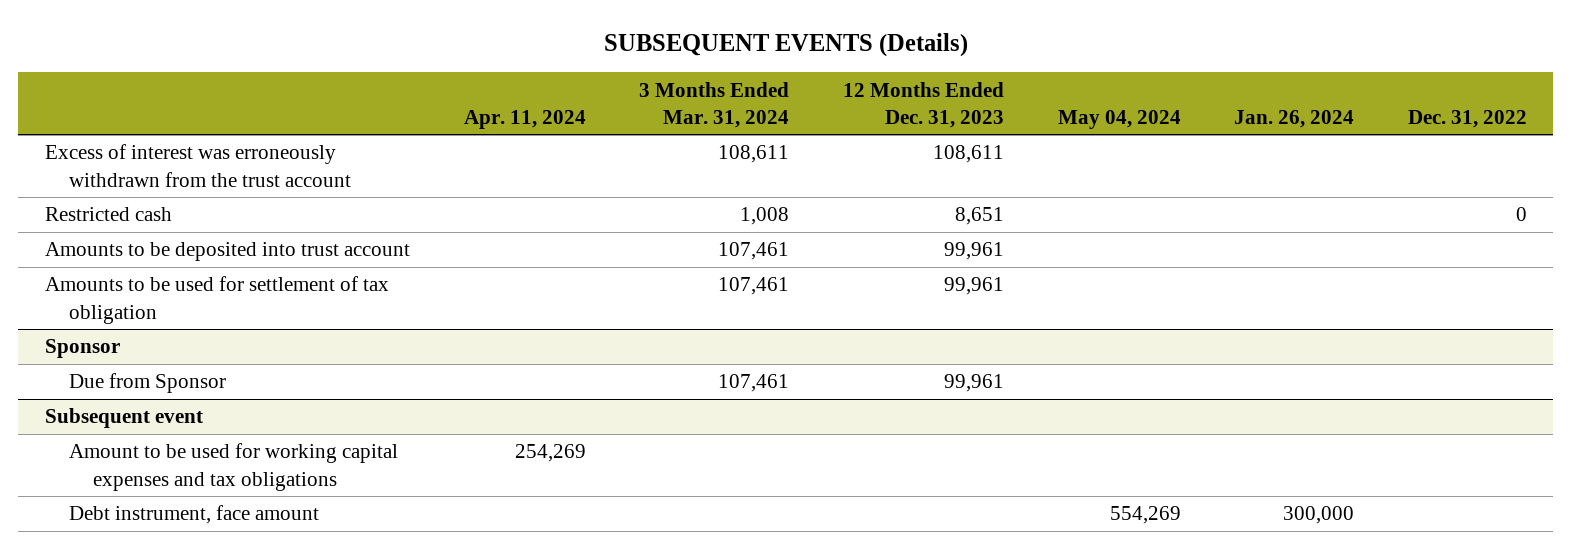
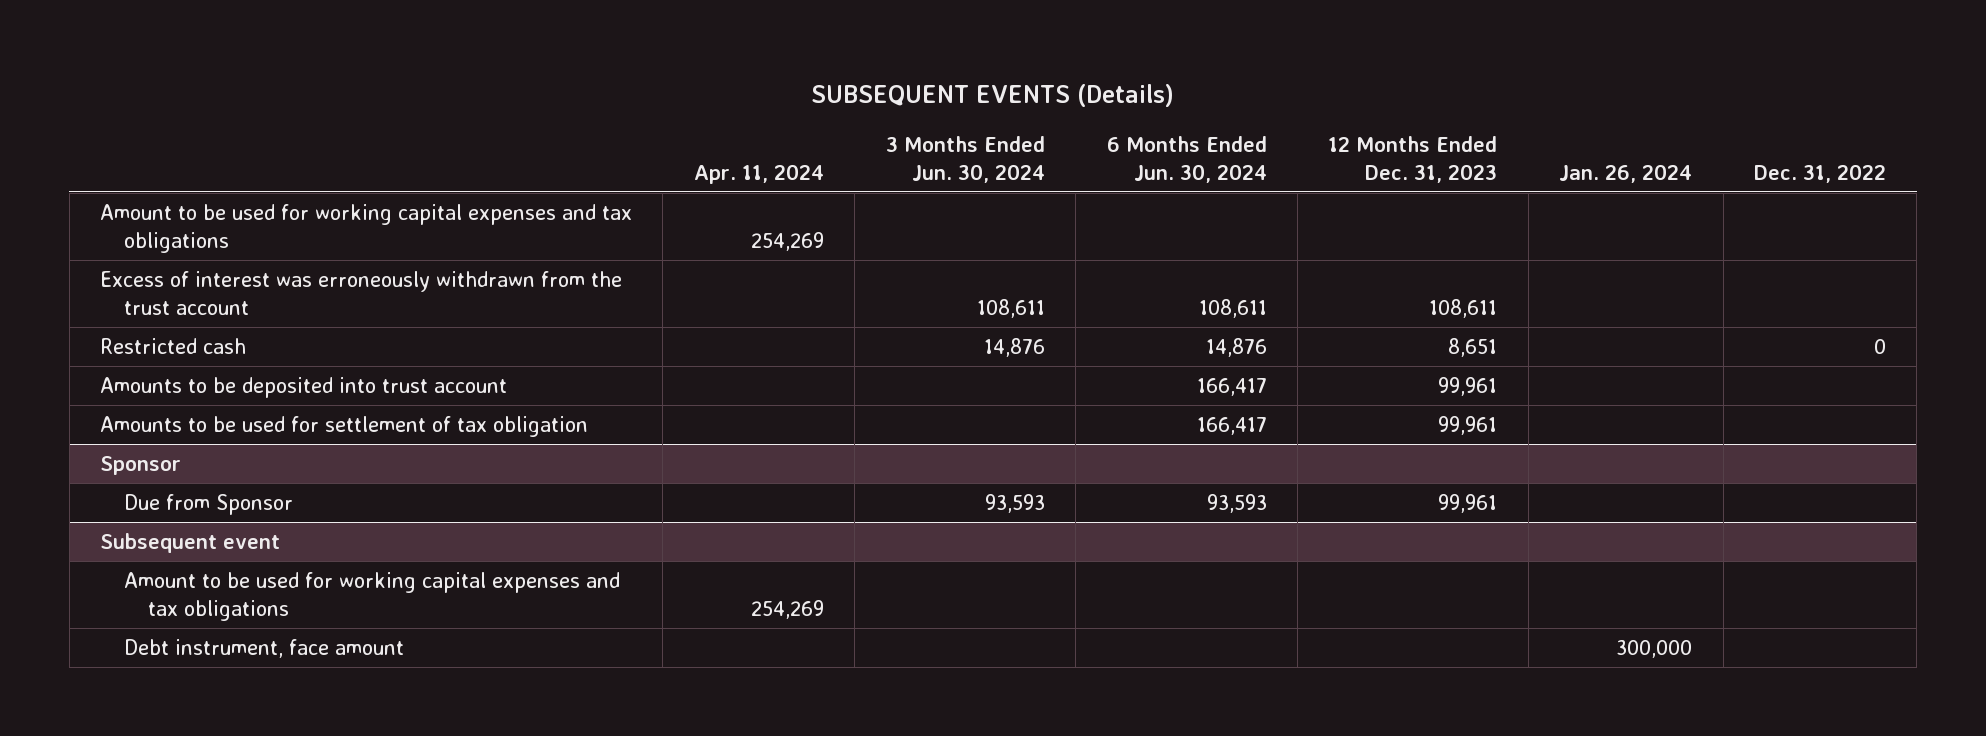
- | Apr. 11, 2024 | 3 Months Ended Mar. 31, 2024 | 12 Months Ended Dec. 31, 2023 | May 04, 2024 | Jan. 26, 2024 | Dec. 31, 2022
+ | Apr. 11, 2024 | 3 Months Ended Jun. 30, 2024 | 6 Months Ended Jun. 30, 2024 | 12 Months Ended Dec. 31, 2023 | Jan. 26, 2024 | Dec. 31, 2022
+ Amount to be used for working capital expenses and tax obligations | 254,269 | | | | |

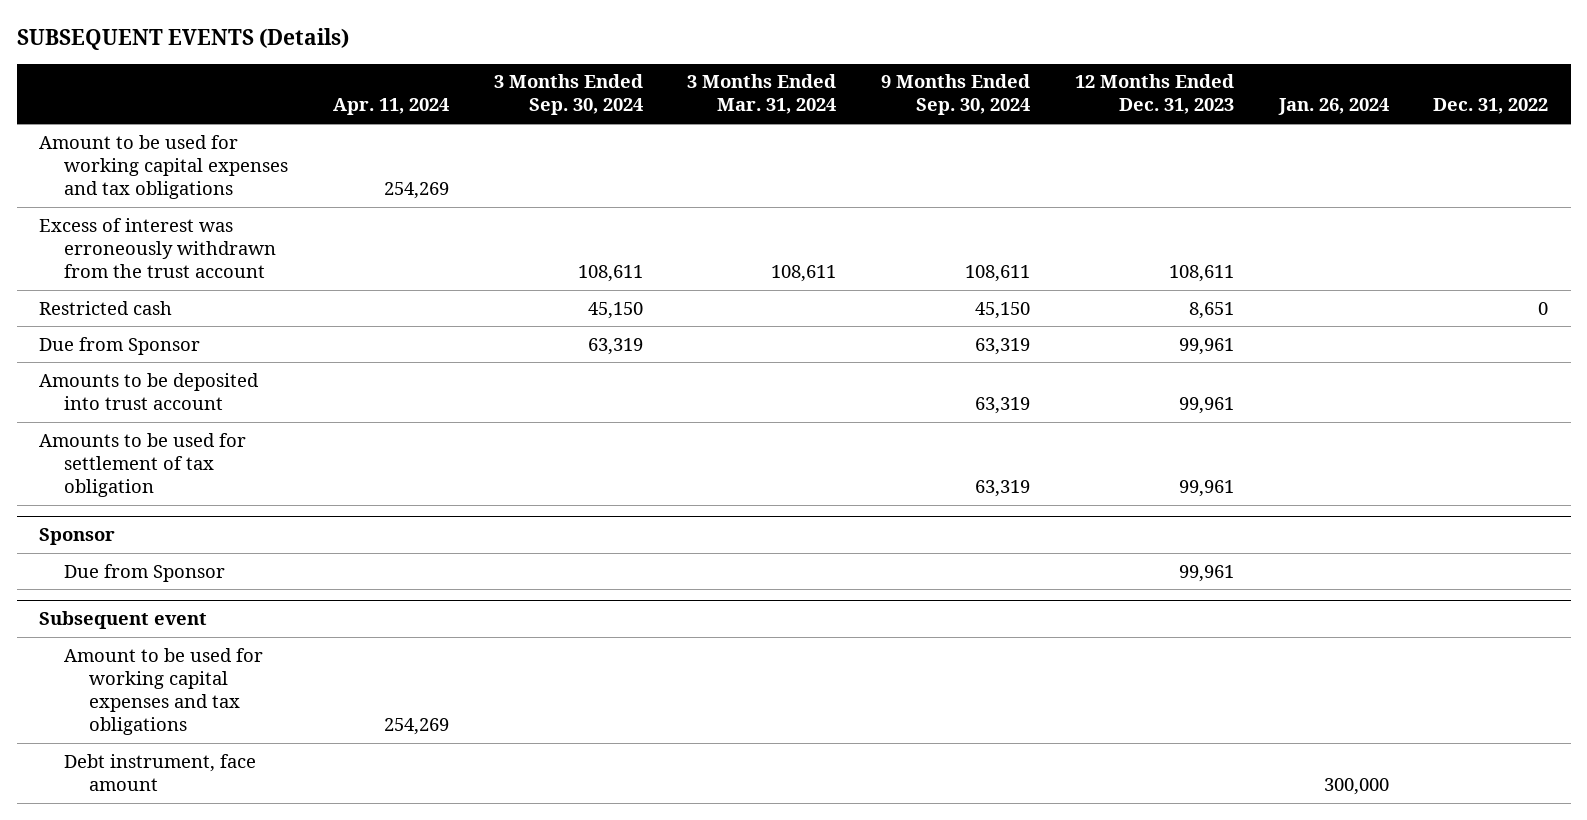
- | Apr. 11, 2024 | 3 Months Ended Jun. 30, 2024 | 6 Months Ended Jun. 30, 2024 | 12 Months Ended Dec. 31, 2023 | Jan. 26, 2024 | Dec. 31, 2022
+ | Apr. 11, 2024 | 3 Months Ended Sep. 30, 2024 | 3 Months Ended Mar. 31, 2024 | 9 Months Ended Sep. 30, 2024 | 12 Months Ended Dec. 31, 2023 | Jan. 26, 2024 | Dec. 31, 2022
+ Due from Sponsor | | 63,319 | | 63,319 | 99,961 | |

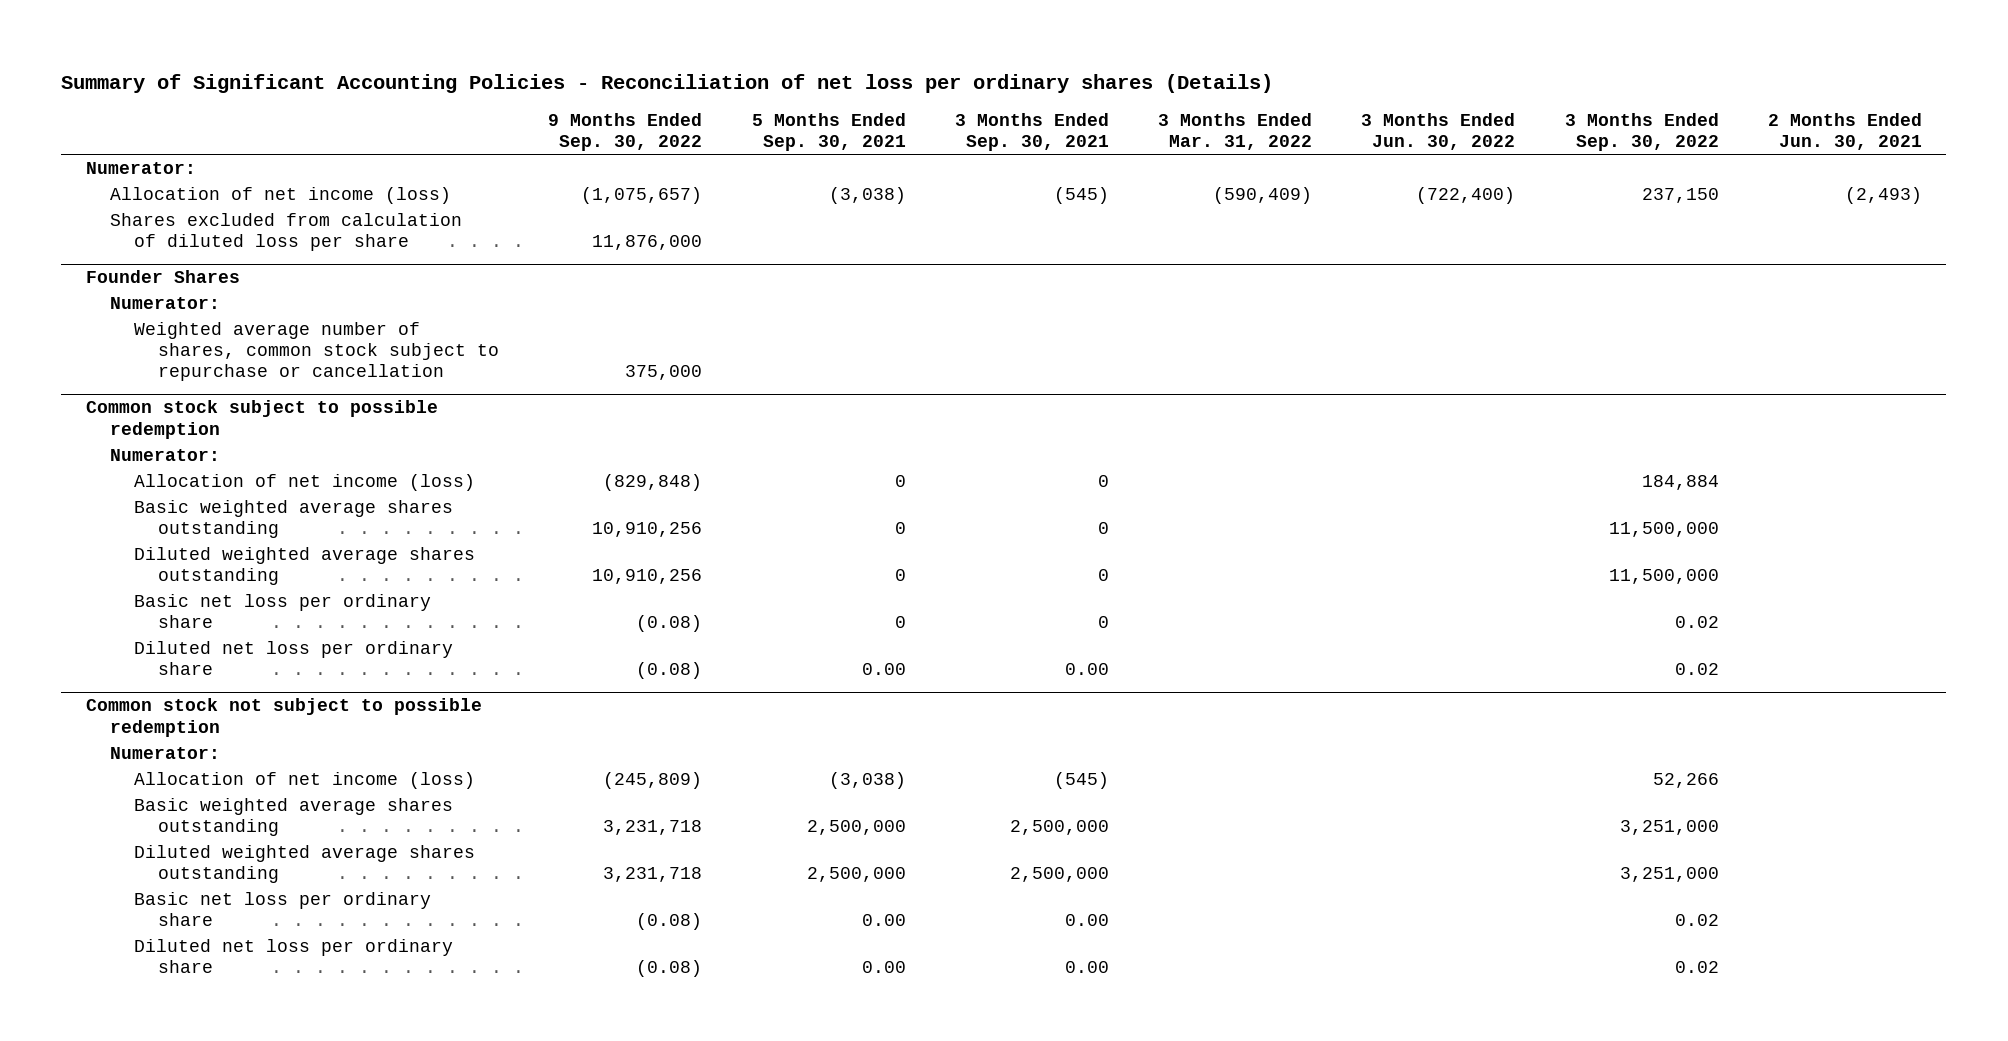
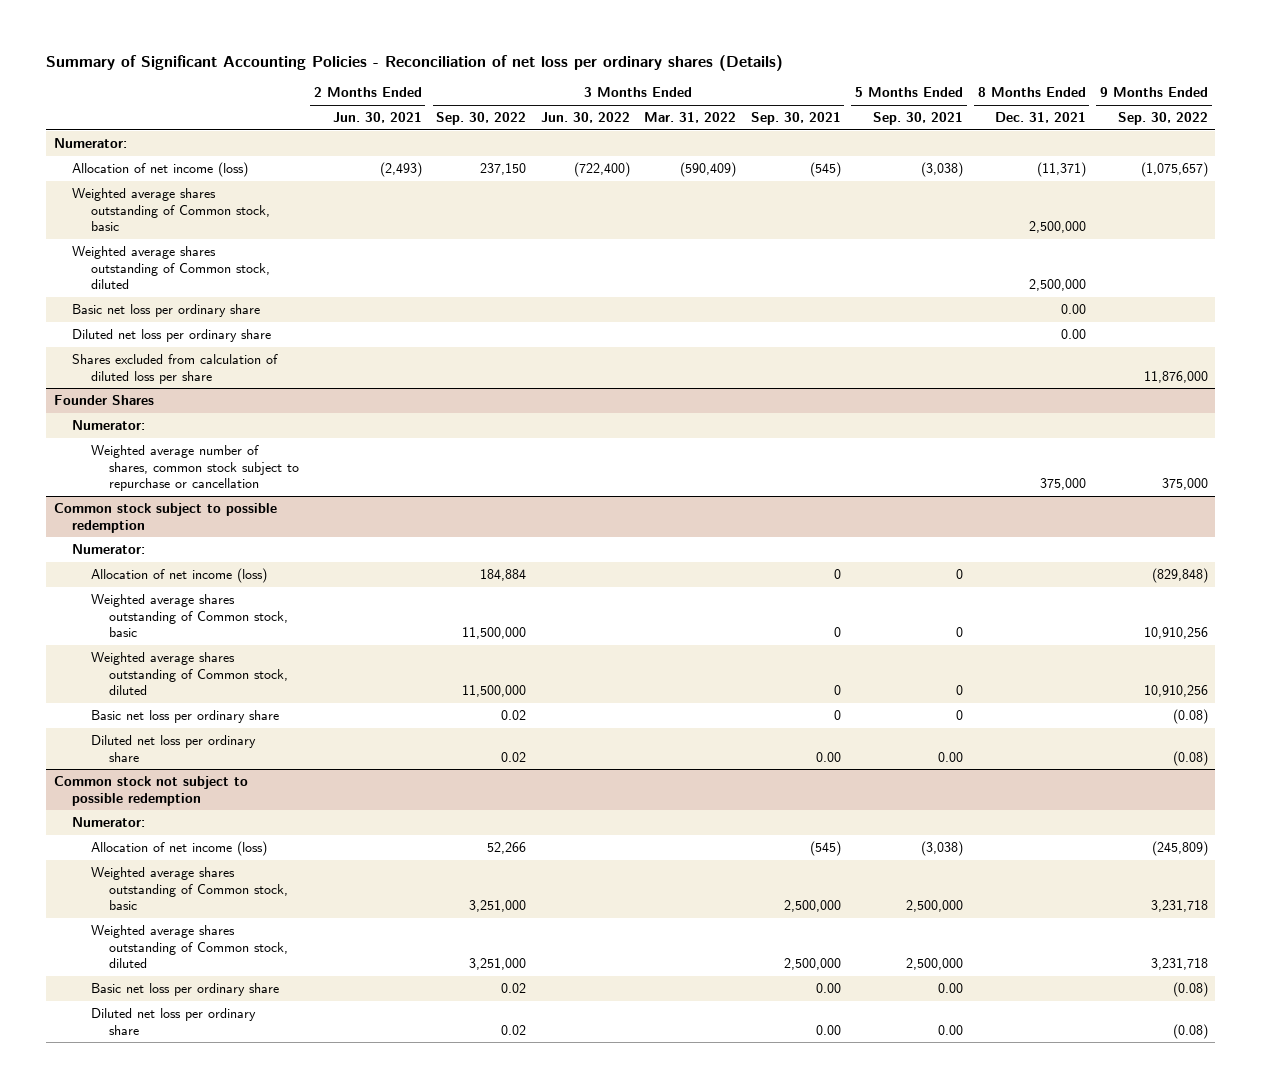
- | 9 Months Ended Sep. 30, 2022 | 5 Months Ended Sep. 30, 2021 | 3 Months Ended Sep. 30, 2021 | 3 Months Ended Mar. 31, 2022 | 3 Months Ended Jun. 30, 2022 | 3 Months Ended Sep. 30, 2022 | 2 Months Ended Jun. 30, 2021
+ | 2 Months Ended Jun. 30, 2021 | 3 Months Ended Sep. 30, 2022 | 3 Months Ended Jun. 30, 2022 | 3 Months Ended Mar. 31, 2022 | 3 Months Ended Sep. 30, 2021 | 5 Months Ended Sep. 30, 2021 | 8 Months Ended Dec. 31, 2021 | 9 Months Ended Sep. 30, 2022
+ Weighted average shares outstanding of Common stock, basic | | | | | | | 2,500,000 |
+ Weighted average shares outstanding of Common stock, diluted | | | | | | | 2,500,000 |
+ Basic net loss per ordinary share | | | | | | | 0.00 |
+ Diluted net loss per ordinary share | | | | | | | 0.00 |
@ Common stock subject to possible redemption
- Basic weighted average shares outstanding | 10,910,256 | 0 | 0 | | | 11,500,000 |
- Diluted weighted average shares outstanding | 10,910,256 | 0 | 0 | | | 11,500,000 |
+ Weighted average shares outstanding of Common stock, basic | | 11,500,000 | | | 0 | 0 | | 10,910,256
+ Weighted average shares outstanding of Common stock, diluted | | 11,500,000 | | | 0 | 0 | | 10,910,256
@ Common stock not subject to possible redemption
- Basic weighted average shares outstanding | 3,231,718 | 2,500,000 | 2,500,000 | | | 3,251,000 |
- Diluted weighted average shares outstanding | 3,231,718 | 2,500,000 | 2,500,000 | | | 3,251,000 |
+ Weighted average shares outstanding of Common stock, basic | | 3,251,000 | | | 2,500,000 | 2,500,000 | | 3,231,718
+ Weighted average shares outstanding of Common stock, diluted | | 3,251,000 | | | 2,500,000 | 2,500,000 | | 3,231,718

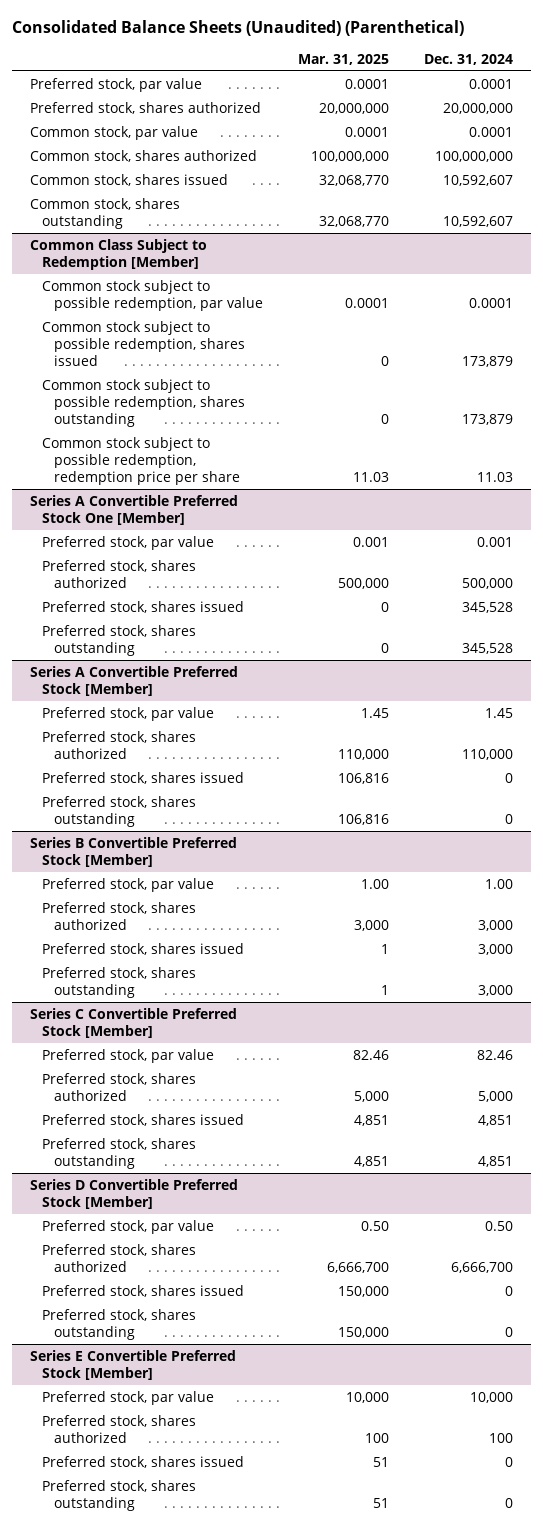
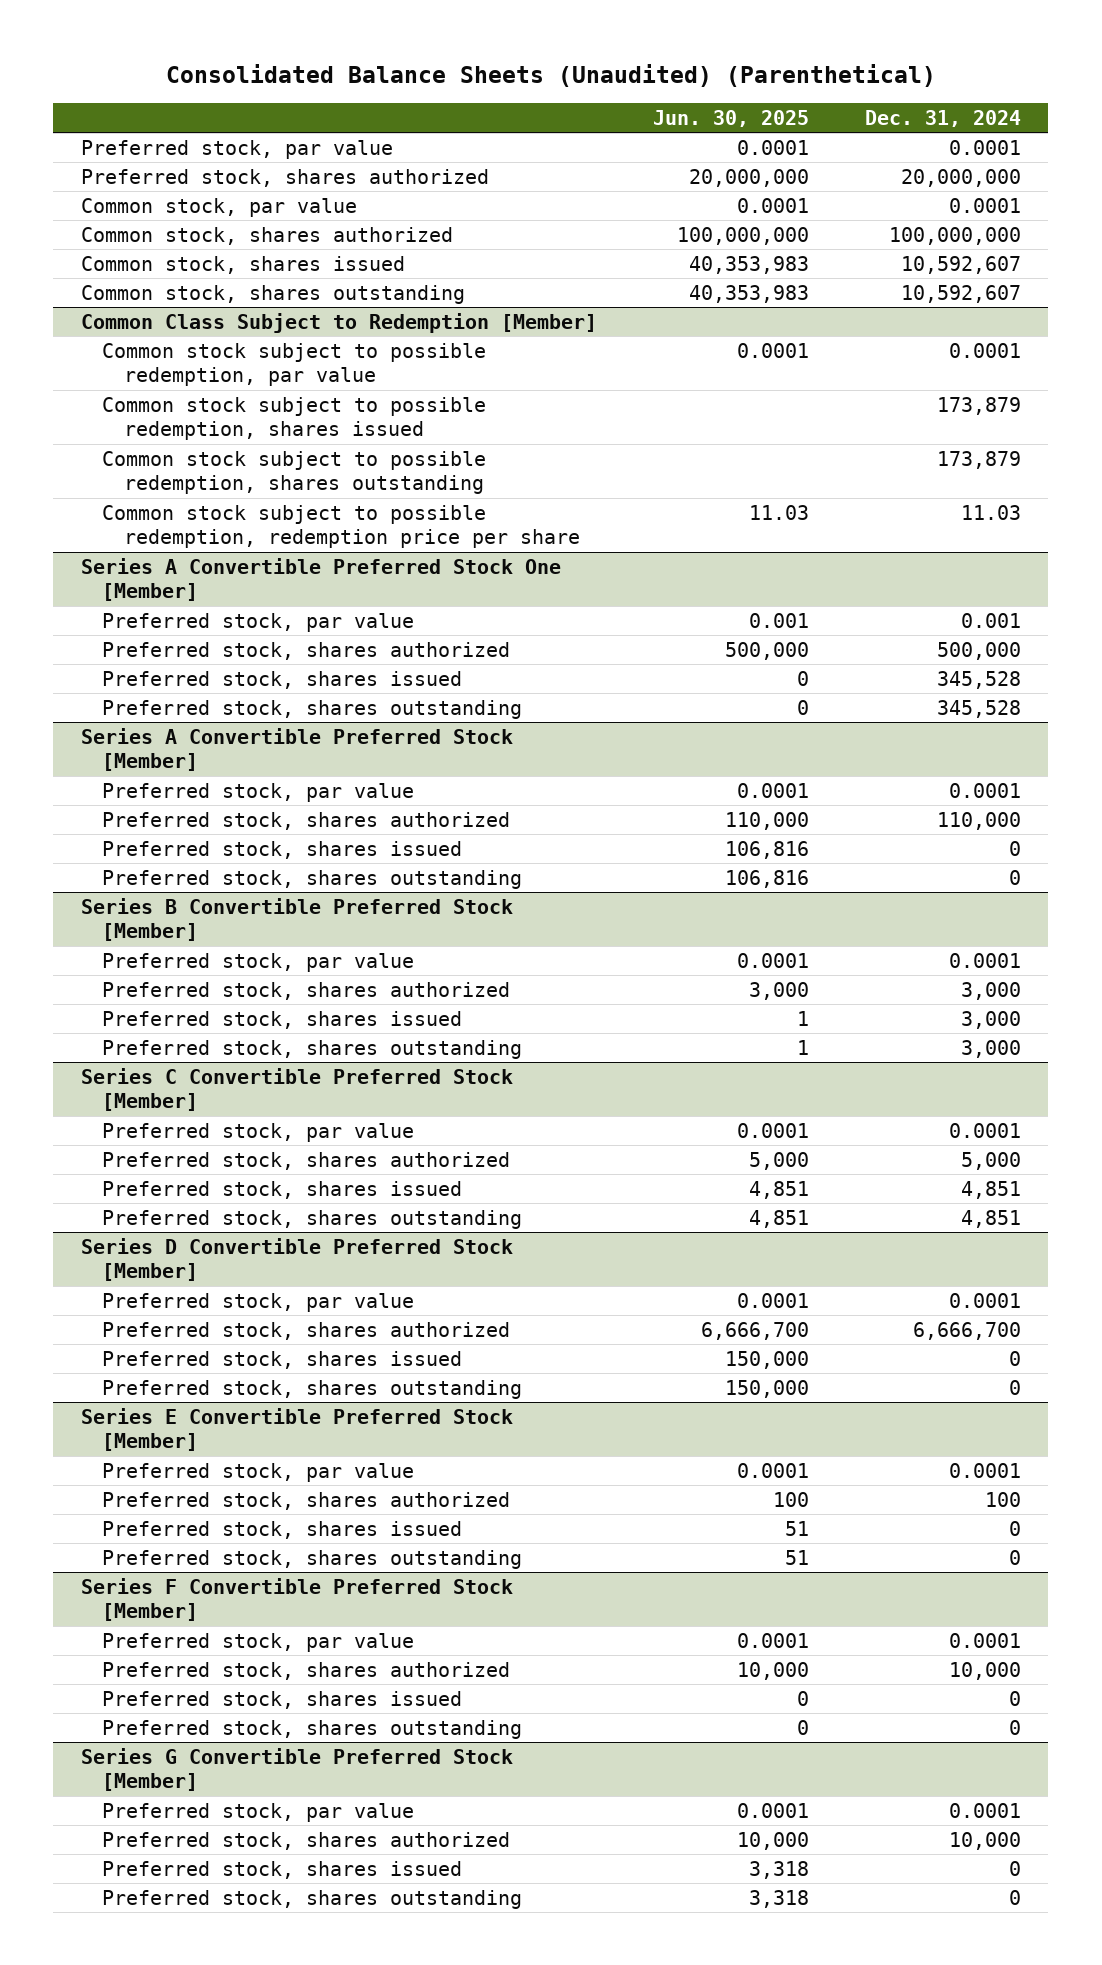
- | Mar. 31, 2025 | Dec. 31, 2024
+ | Jun. 30, 2025 | Dec. 31, 2024
@ Series A Convertible Preferred Stock [Member]
- Preferred stock, par value | 1.45 | 1.45
+ Preferred stock, par value | 0.0001 | 0.0001
@ Series B Convertible Preferred Stock [Member]
- Preferred stock, par value | 1.00 | 1.00
+ Preferred stock, par value | 0.0001 | 0.0001
@ Series C Convertible Preferred Stock [Member]
- Preferred stock, par value | 82.46 | 82.46
+ Preferred stock, par value | 0.0001 | 0.0001
@ Series D Convertible Preferred Stock [Member]
- Preferred stock, par value | 0.50 | 0.50
+ Preferred stock, par value | 0.0001 | 0.0001
@ Series E Convertible Preferred Stock [Member]
- Preferred stock, par value | 10,000 | 10,000
+ Preferred stock, par value | 0.0001 | 0.0001
+ Series F Convertible Preferred Stock [Member]
+ Preferred stock, par value | 0.0001 | 0.0001
+ Preferred stock, shares authorized | 10,000 | 10,000
+ Preferred stock, shares issued | 0 | 0
+ Preferred stock, shares outstanding | 0 | 0
+ Series G Convertible Preferred Stock [Member]
+ Preferred stock, par value | 0.0001 | 0.0001
+ Preferred stock, shares authorized | 10,000 | 10,000
+ Preferred stock, shares issued | 3,318 | 0
+ Preferred stock, shares outstanding | 3,318 | 0

